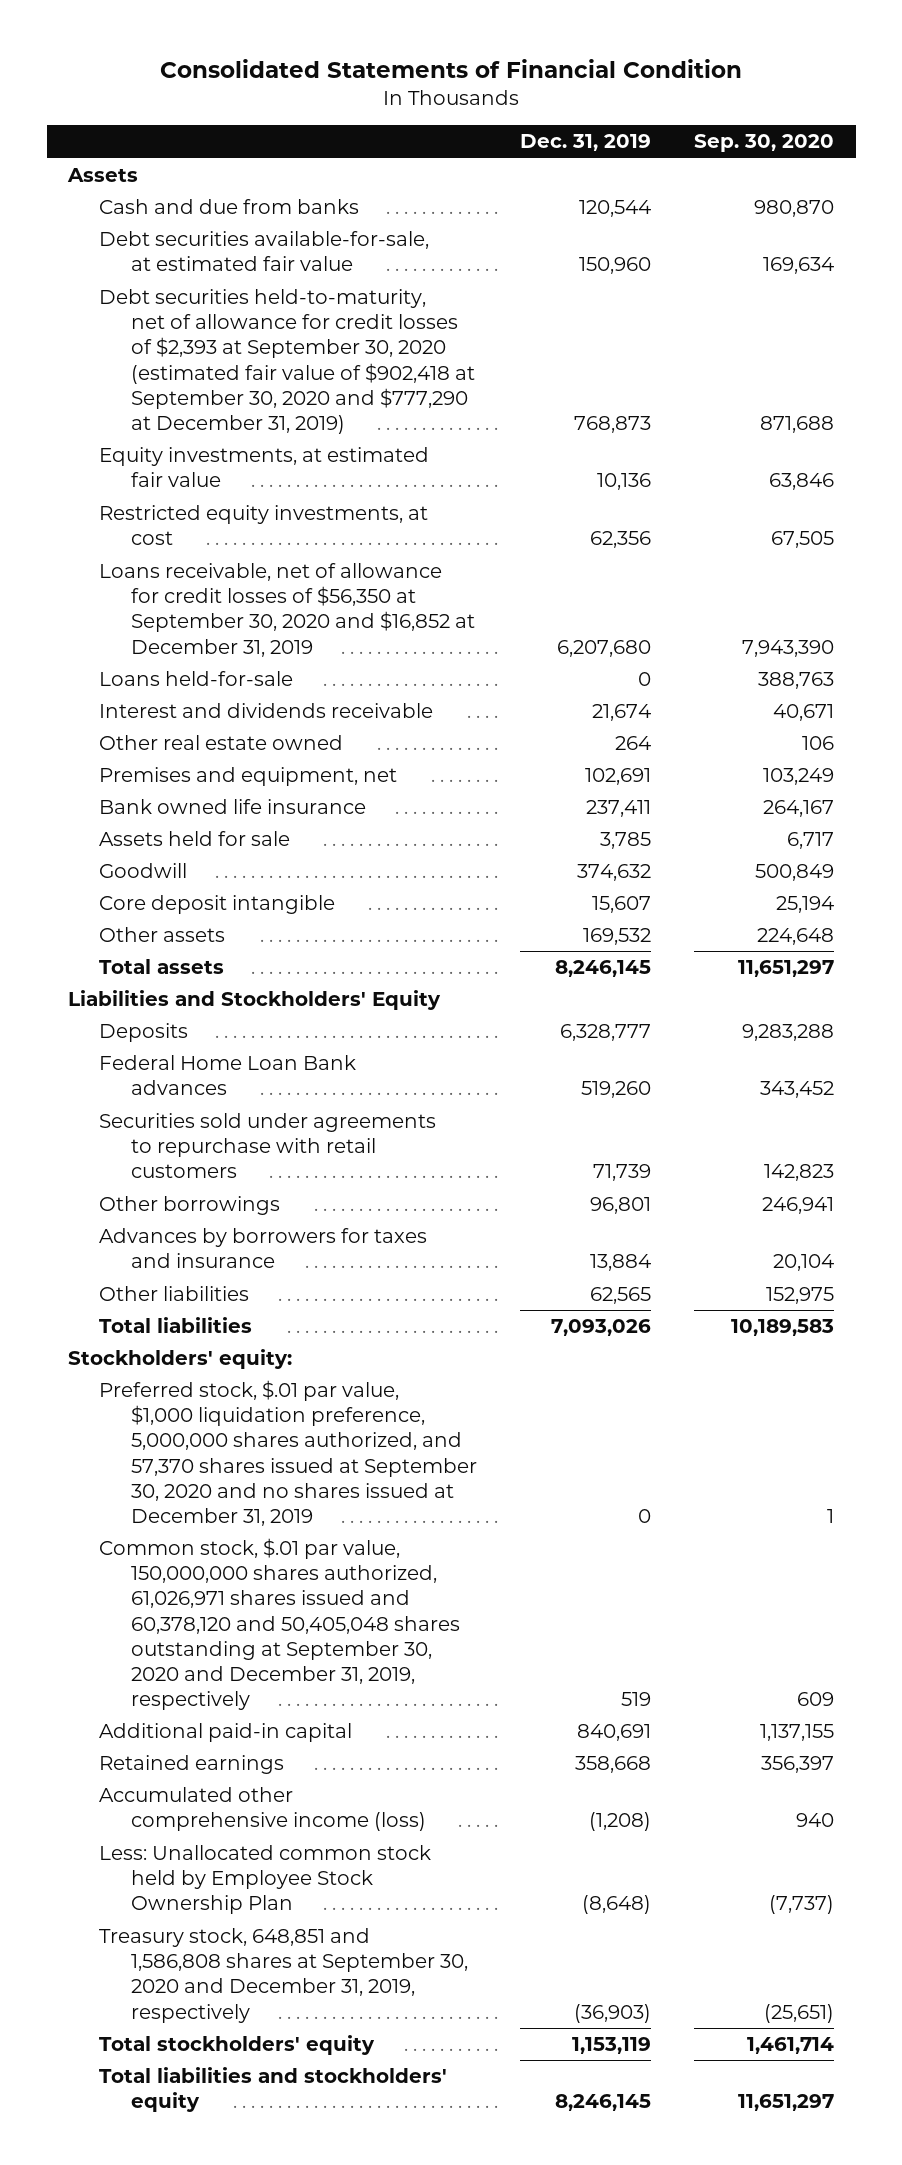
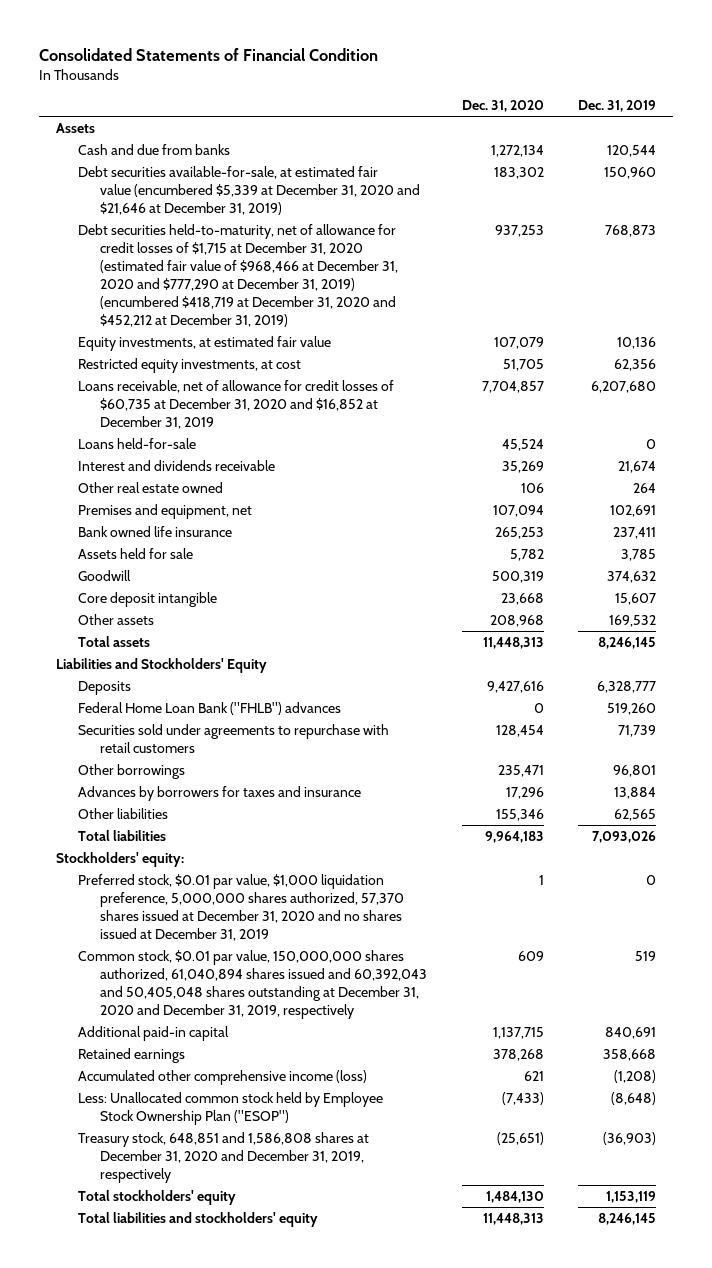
- | Dec. 31, 2019 | Sep. 30, 2020
+ | Dec. 31, 2020 | Dec. 31, 2019
- Debt securities available-for-sale, at estimated fair value | 150,960 | 169,634
- Debt securities held-to-maturity, net of allowance for credit losses of $2,393 at September 30, 2020 (estimated fair value of $902,418 at September 30, 2020 and $777,290 at December 31, 2019) | 768,873 | 871,688
+ Debt securities available-for-sale, at estimated fair value (encumbered $5,339 at December 31, 2020 and $21,646 at December 31, 2019) | 183,302 | 150,960
+ Debt securities held-to-maturity, net of allowance for credit losses of $1,715 at December 31, 2020 (estimated fair value of $968,466 at December 31, 2020 and $777,290 at December 31, 2019) (encumbered $418,719 at December 31, 2020 and $452,212 at December 31, 2019) | 937,253 | 768,873
- Loans receivable, net of allowance for credit losses of $56,350 at September 30, 2020 and $16,852 at December 31, 2019 | 6,207,680 | 7,943,390
+ Loans receivable, net of allowance for credit losses of $60,735 at December 31, 2020 and $16,852 at December 31, 2019 | 7,704,857 | 6,207,680
- Federal Home Loan Bank advances | 519,260 | 343,452
+ Federal Home Loan Bank ("FHLB") advances | 0 | 519,260
- Preferred stock, $.01 par value, $1,000 liquidation preference, 5,000,000 shares authorized, and 57,370 shares issued at September 30, 2020 and no shares issued at December 31, 2019 | 0 | 1
- Common stock, $.01 par value, 150,000,000 shares authorized, 61,026,971 shares issued and 60,378,120 and 50,405,048 shares outstanding at September 30, 2020 and December 31, 2019, respectively | 519 | 609
+ Preferred stock, $0.01 par value, $1,000 liquidation preference, 5,000,000 shares authorized, 57,370 shares issued at December 31, 2020 and no shares issued at December 31, 2019 | 1 | 0
+ Common stock, $0.01 par value, 150,000,000 shares authorized, 61,040,894 shares issued and 60,392,043 and 50,405,048 shares outstanding at December 31, 2020 and December 31, 2019, respectively | 609 | 519
- Less: Unallocated common stock held by Employee Stock Ownership Plan | (8,648) | (7,737)
- Treasury stock, 648,851 and 1,586,808 shares at September 30, 2020 and December 31, 2019, respectively | (36,903) | (25,651)
+ Less: Unallocated common stock held by Employee Stock Ownership Plan ("ESOP") | (7,433) | (8,648)
+ Treasury stock, 648,851 and 1,586,808 shares at December 31, 2020 and December 31, 2019, respectively | (25,651) | (36,903)

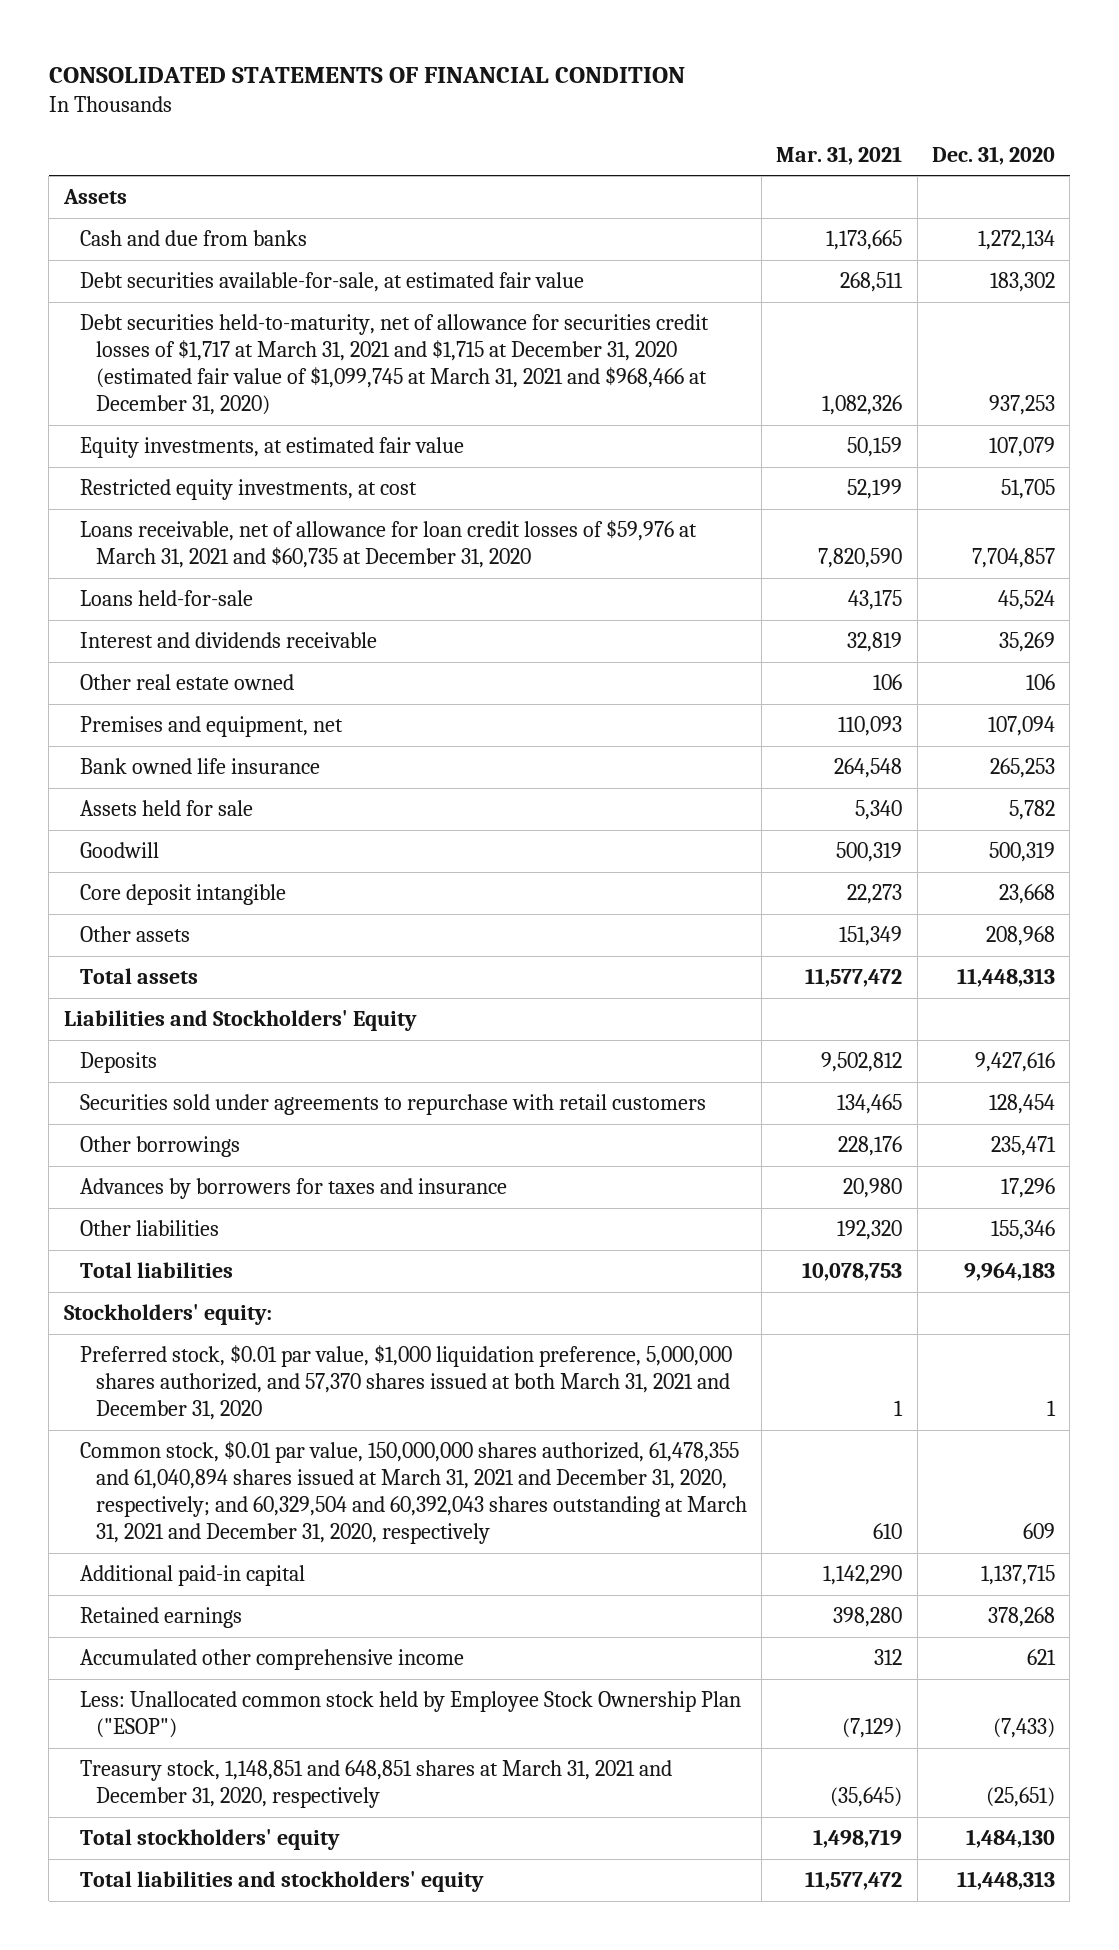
- Consolidated Statements of Financial Condition
+ CONSOLIDATED STATEMENTS OF FINANCIAL CONDITION
- | Dec. 31, 2020 | Dec. 31, 2019
+ | Mar. 31, 2021 | Dec. 31, 2020
- Debt securities available-for-sale, at estimated fair value (encumbered $5,339 at December 31, 2020 and $21,646 at December 31, 2019) | 183,302 | 150,960
- Debt securities held-to-maturity, net of allowance for credit losses of $1,715 at December 31, 2020 (estimated fair value of $968,466 at December 31, 2020 and $777,290 at December 31, 2019) (encumbered $418,719 at December 31, 2020 and $452,212 at December 31, 2019) | 937,253 | 768,873
+ Debt securities available-for-sale, at estimated fair value | 268,511 | 183,302
+ Debt securities held-to-maturity, net of allowance for securities credit losses of $1,717 at March 31, 2021 and $1,715 at December 31, 2020 (estimated fair value of $1,099,745 at March 31, 2021 and $968,466 at December 31, 2020) | 1,082,326 | 937,253
- Loans receivable, net of allowance for credit losses of $60,735 at December 31, 2020 and $16,852 at December 31, 2019 | 7,704,857 | 6,207,680
+ Loans receivable, net of allowance for loan credit losses of $59,976 at March 31, 2021 and $60,735 at December 31, 2020 | 7,820,590 | 7,704,857
- Federal Home Loan Bank ("FHLB") advances | 0 | 519,260
- Preferred stock, $0.01 par value, $1,000 liquidation preference, 5,000,000 shares authorized, 57,370 shares issued at December 31, 2020 and no shares issued at December 31, 2019 | 1 | 0
- Common stock, $0.01 par value, 150,000,000 shares authorized, 61,040,894 shares issued and 60,392,043 and 50,405,048 shares outstanding at December 31, 2020 and December 31, 2019, respectively | 609 | 519
+ Preferred stock, $0.01 par value, $1,000 liquidation preference, 5,000,000 shares authorized, and 57,370 shares issued at both March 31, 2021 and December 31, 2020 | 1 | 1
+ Common stock, $0.01 par value, 150,000,000 shares authorized, 61,478,355 and 61,040,894 shares issued at March 31, 2021 and December 31, 2020, respectively; and 60,329,504 and 60,392,043 shares outstanding at March 31, 2021 and December 31, 2020, respectively | 610 | 609
- Accumulated other comprehensive income (loss) | 621 | (1,208)
+ Accumulated other comprehensive income | 312 | 621
- Treasury stock, 648,851 and 1,586,808 shares at December 31, 2020 and December 31, 2019, respectively | (25,651) | (36,903)
+ Treasury stock, 1,148,851 and 648,851 shares at March 31, 2021 and December 31, 2020, respectively | (35,645) | (25,651)

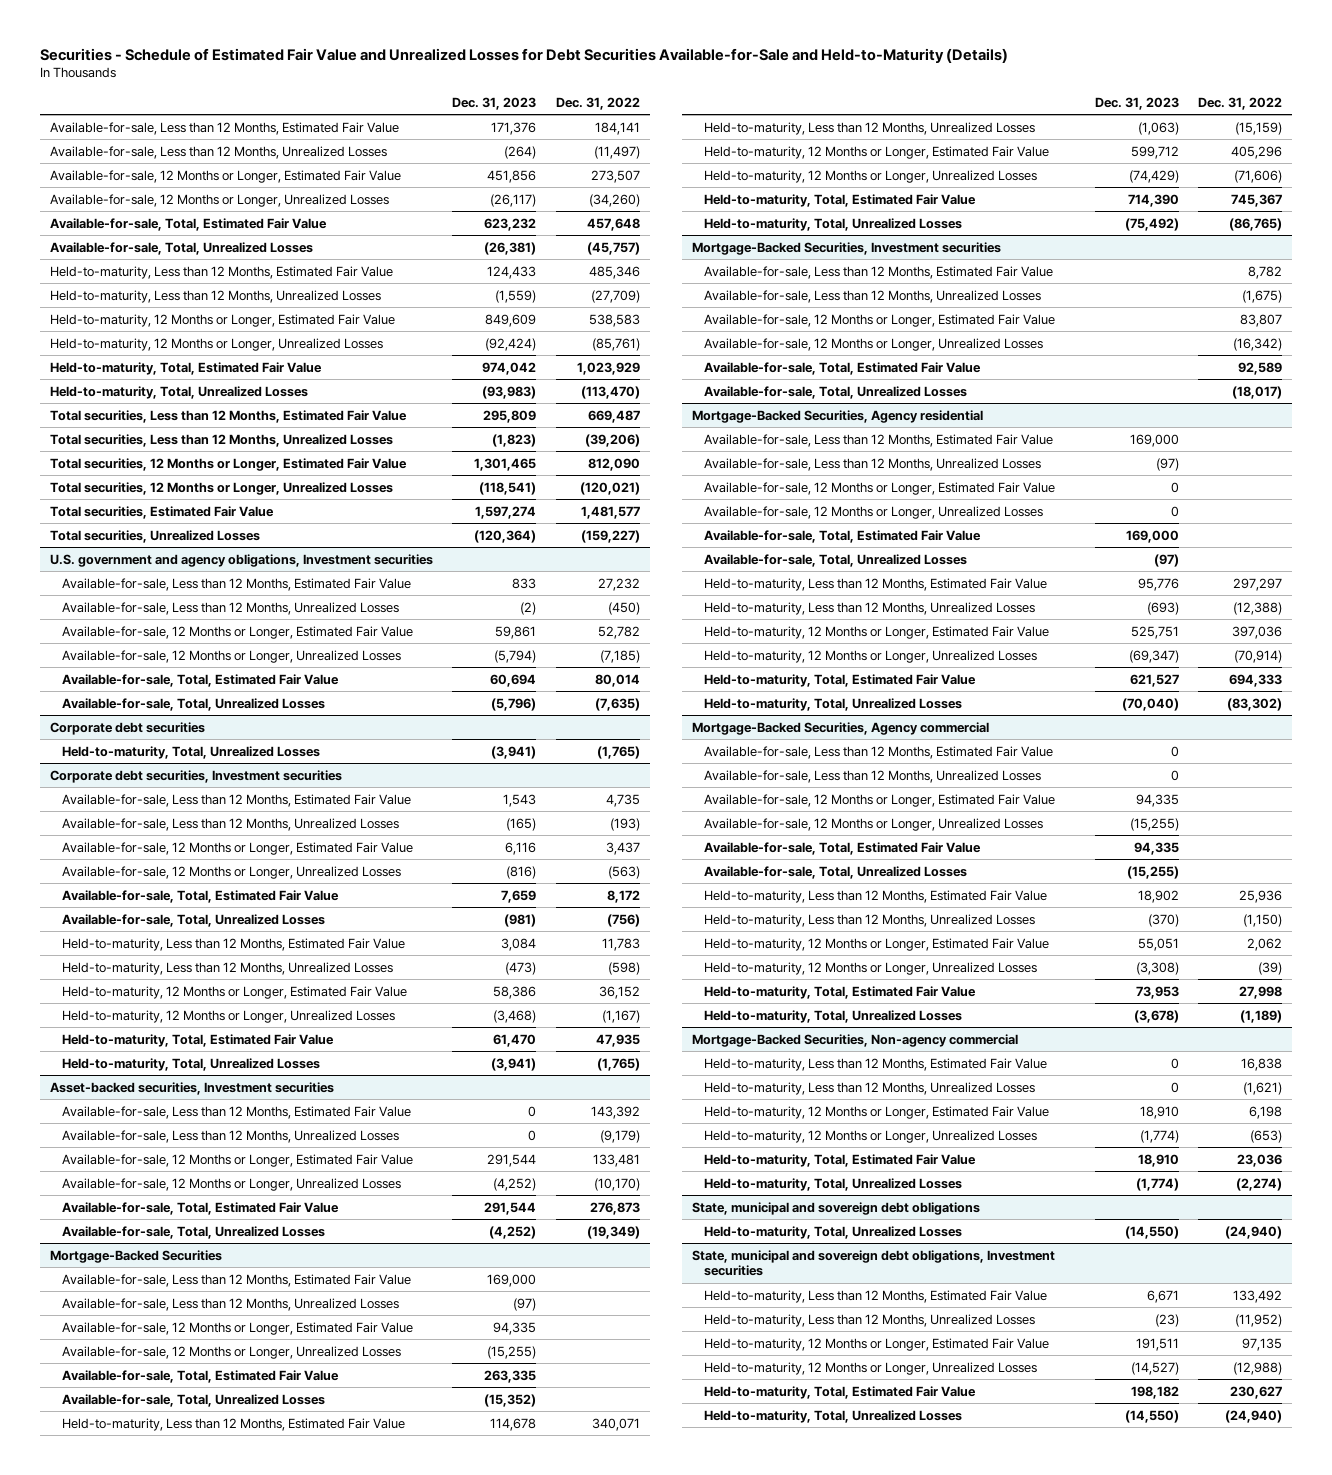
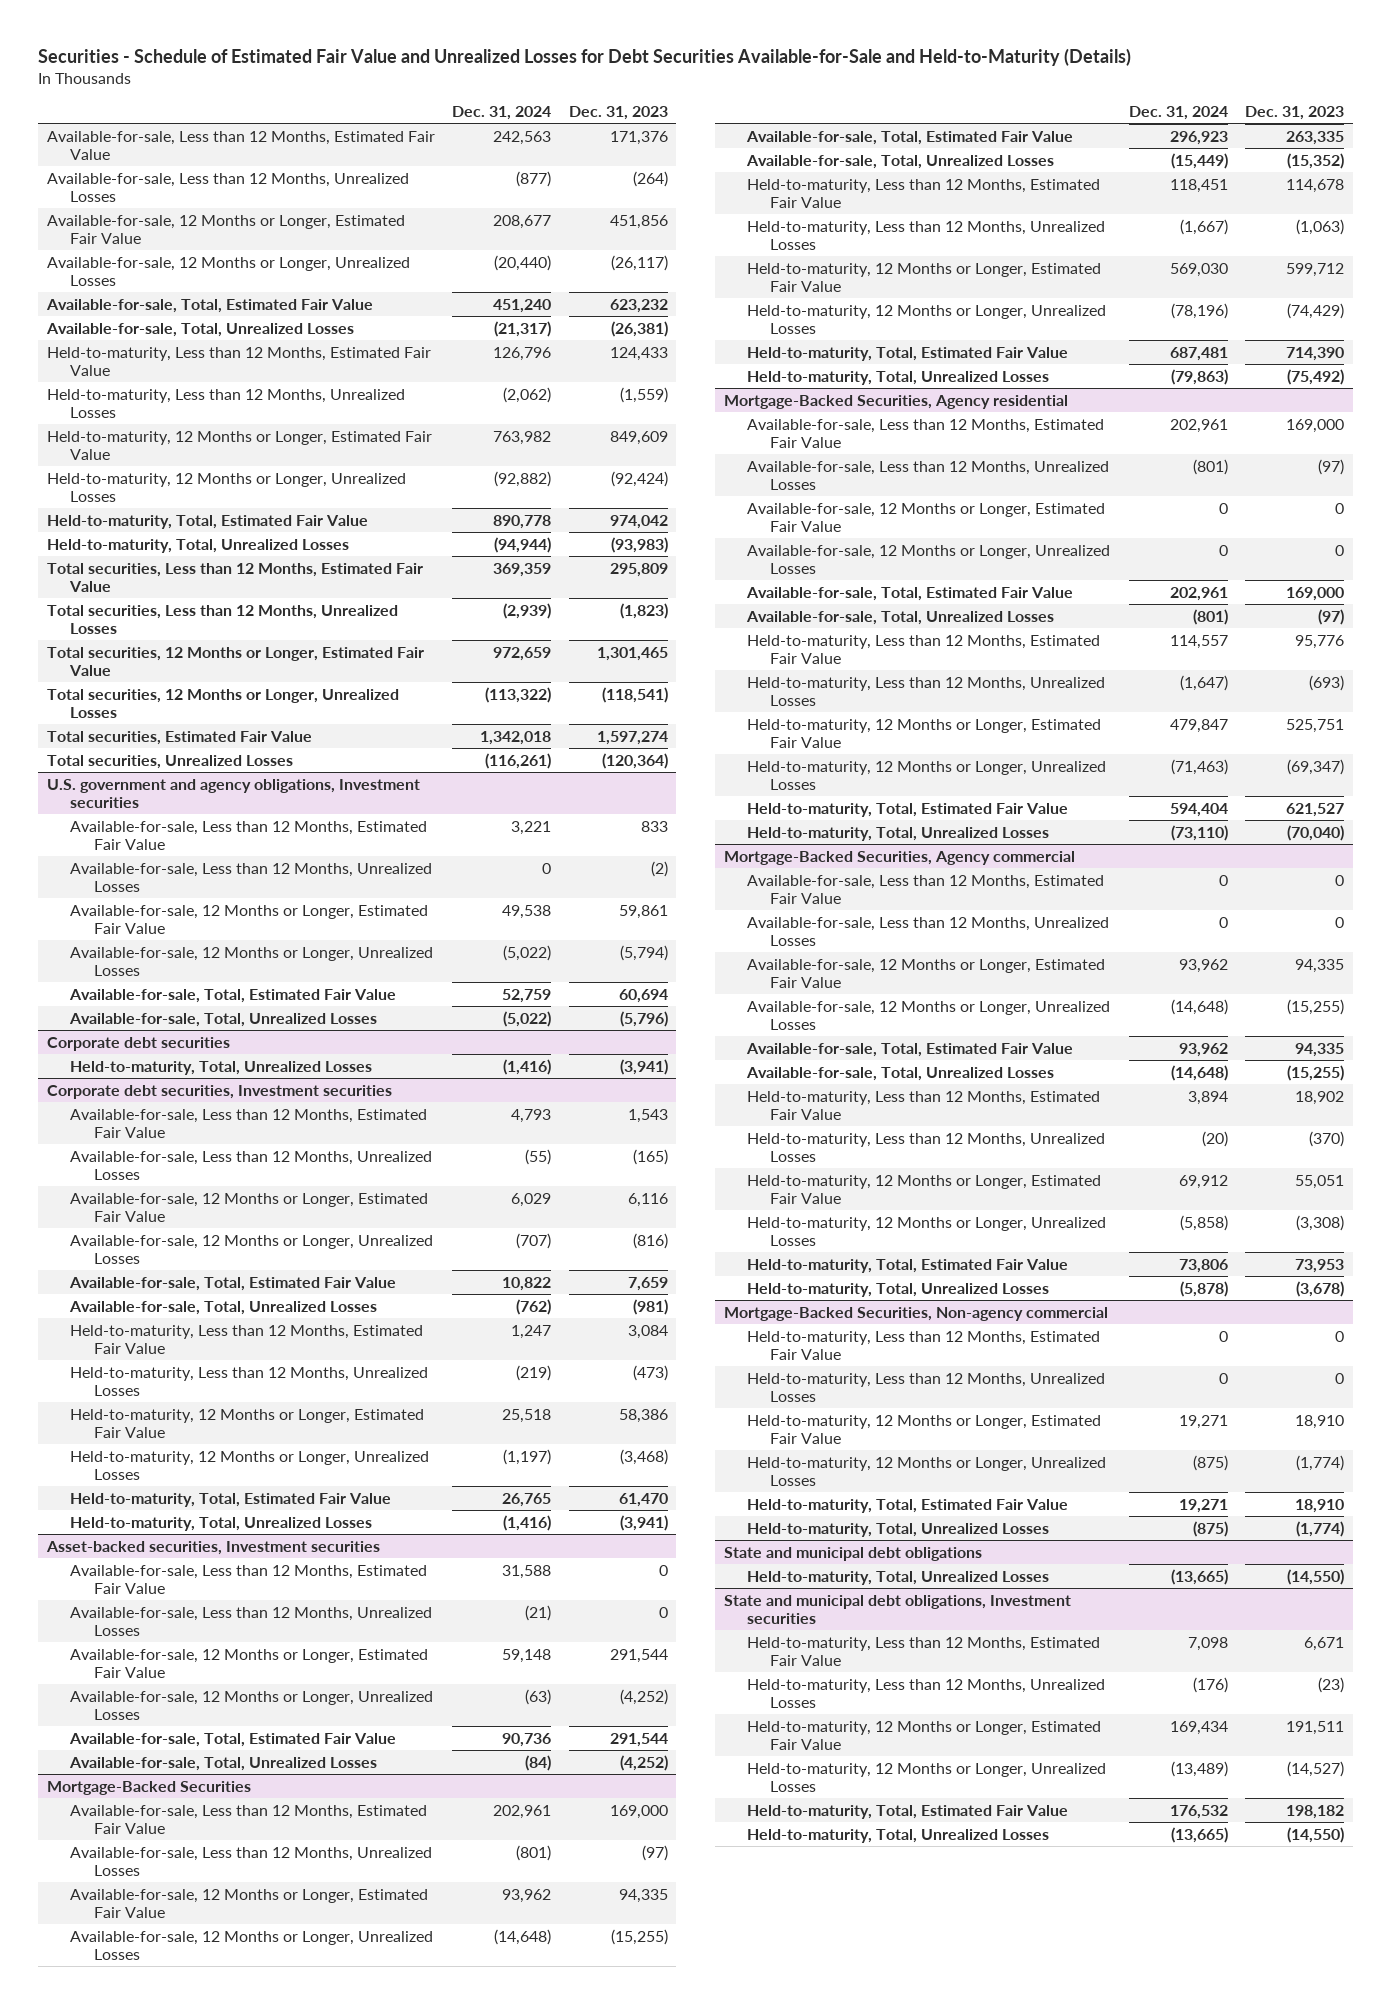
- | Dec. 31, 2023 | Dec. 31, 2022
+ | Dec. 31, 2024 | Dec. 31, 2023
- Mortgage-Backed Securities, Investment securities
- Available-for-sale, Less than 12 Months, Estimated Fair Value | | 8,782
- Available-for-sale, Less than 12 Months, Unrealized Losses | | (1,675)
- Available-for-sale, 12 Months or Longer, Estimated Fair Value | | 83,807
- Available-for-sale, 12 Months or Longer, Unrealized Losses | | (16,342)
- Available-for-sale, Total, Estimated Fair Value | | 92,589
- Available-for-sale, Total, Unrealized Losses | | (18,017)
- State, municipal and sovereign debt obligations
+ State and municipal debt obligations
- State, municipal and sovereign debt obligations, Investment securities
+ State and municipal debt obligations, Investment securities

